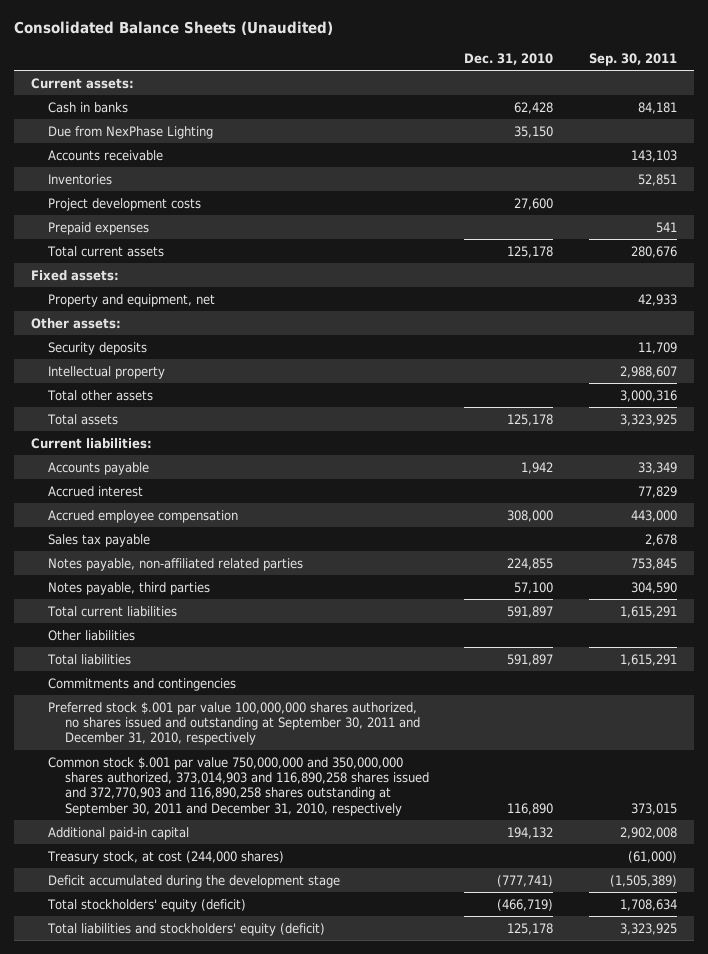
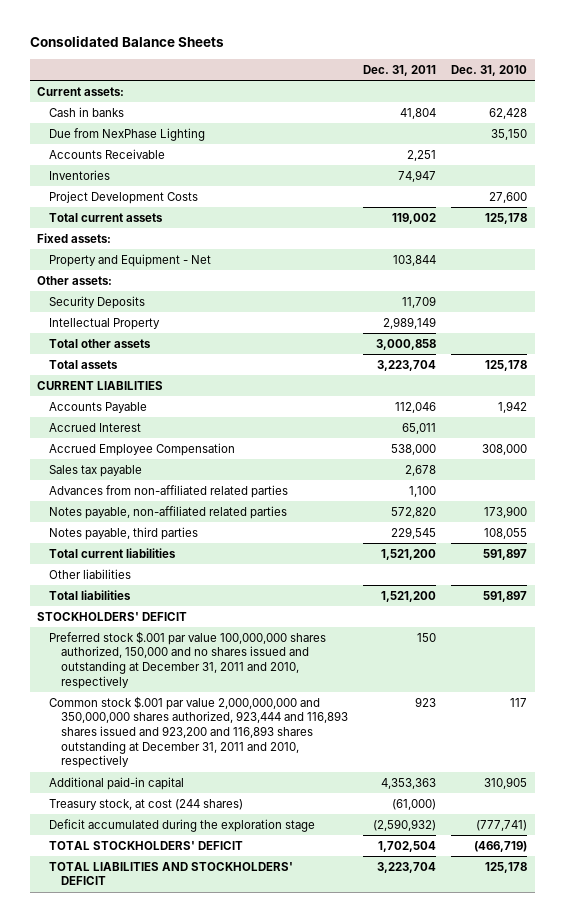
- Consolidated Balance Sheets (Unaudited)
+ Consolidated Balance Sheets
- | Dec. 31, 2010 | Sep. 30, 2011
+ | Dec. 31, 2011 | Dec. 31, 2010
- Accounts receivable | | 143,103
+ Accounts Receivable | 2,251 |
- Project development costs | 27,600 |
- Prepaid expenses | | 541
+ Project Development Costs | | 27,600
- Property and equipment, net | | 42,933
+ Property and Equipment - Net | 103,844 |
- Security deposits | | 11,709
- Intellectual property | | 2,988,607
+ Security Deposits | 11,709 |
+ Intellectual Property | 2,989,149 |
- Current liabilities:
- Accounts payable | 1,942 | 33,349
- Accrued interest | | 77,829
- Accrued employee compensation | 308,000 | 443,000
+ CURRENT LIABILITIES
+ Accounts Payable | 112,046 | 1,942
+ Accrued Interest | 65,011 |
+ Accrued Employee Compensation | 538,000 | 308,000
- Notes payable, non-affiliated related parties | 224,855 | 753,845
- Notes payable, third parties | 57,100 | 304,590
+ Advances from non-affiliated related parties | 1,100 |
+ Notes payable, non-affiliated related parties | 572,820 | 173,900
+ Notes payable, third parties | 229,545 | 108,055
- Commitments and contingencies
- Preferred stock $.001 par value 100,000,000 shares authorized, no shares issued and outstanding at September 30, 2011 and December 31, 2010, respectively
- Common stock $.001 par value 750,000,000 and 350,000,000 shares authorized, 373,014,903 and 116,890,258 shares issued and 372,770,903 and 116,890,258 shares outstanding at September 30, 2011 and December 31, 2010, respectively | 116,890 | 373,015
- Additional paid-in capital | 194,132 | 2,902,008
- Treasury stock, at cost (244,000 shares) | | (61,000)
- Deficit accumulated during the development stage | (777,741) | (1,505,389)
- Total stockholders' equity (deficit) | (466,719) | 1,708,634
- Total liabilities and stockholders' equity (deficit) | 125,178 | 3,323,925
+ STOCKHOLDERS' DEFICIT
+ Preferred stock $.001 par value 100,000,000 shares authorized, 150,000 and no shares issued and outstanding at December 31, 2011 and 2010, respectively | 150 |
+ Common stock $.001 par value 2,000,000,000 and 350,000,000 shares authorized, 923,444 and 116,893 shares issued and 923,200 and 116,893 shares outstanding at December 31, 2011 and 2010, respectively | 923 | 117
+ Additional paid-in capital | 4,353,363 | 310,905
+ Treasury stock, at cost (244 shares) | (61,000) |
+ Deficit accumulated during the exploration stage | (2,590,932) | (777,741)
+ TOTAL STOCKHOLDERS' DEFICIT | 1,702,504 | (466,719)
+ TOTAL LIABILITIES AND STOCKHOLDERS' DEFICIT | 3,223,704 | 125,178

